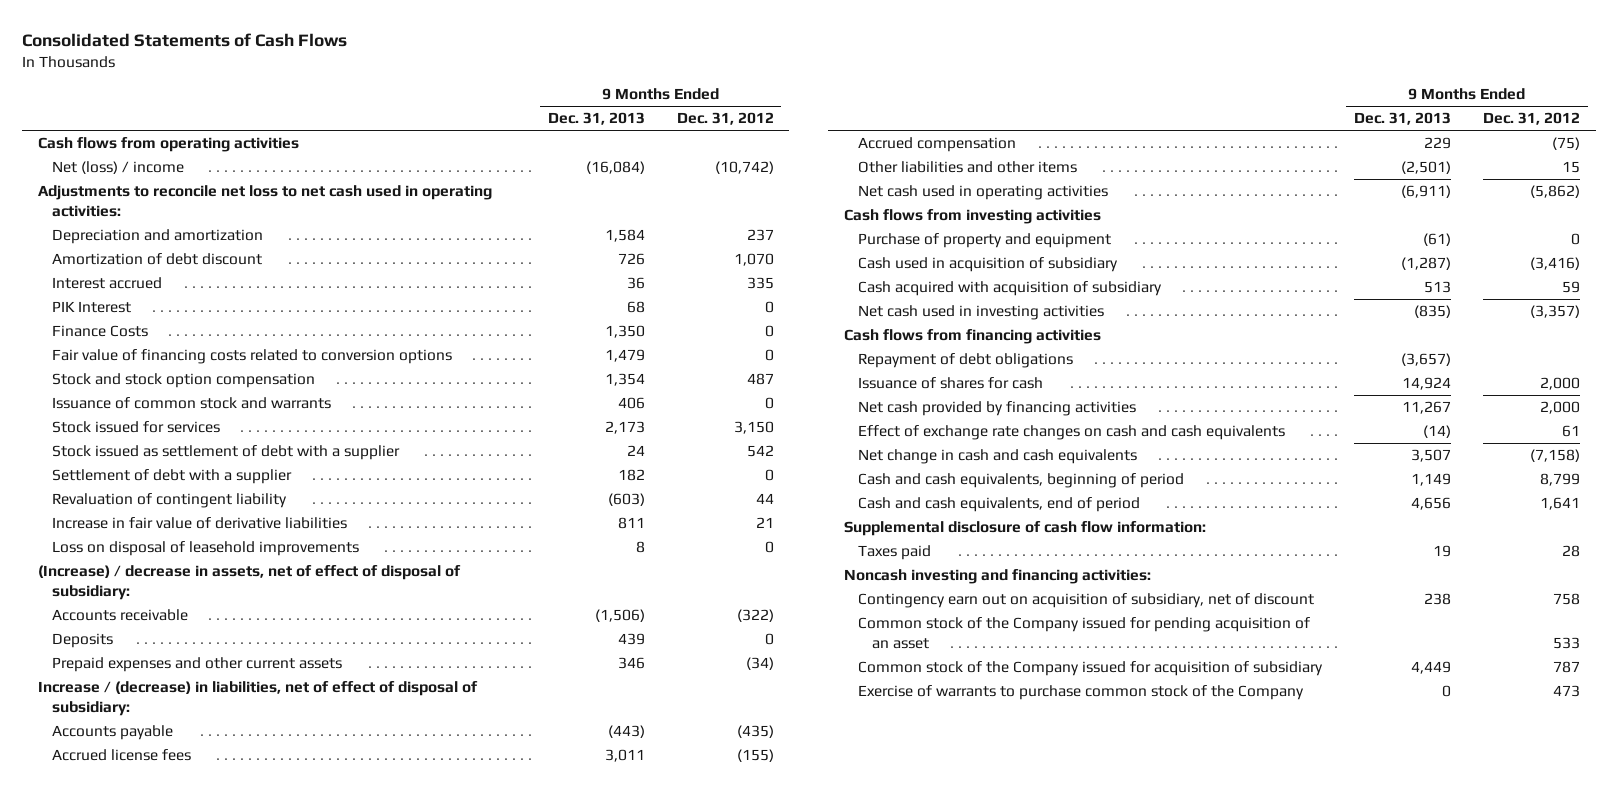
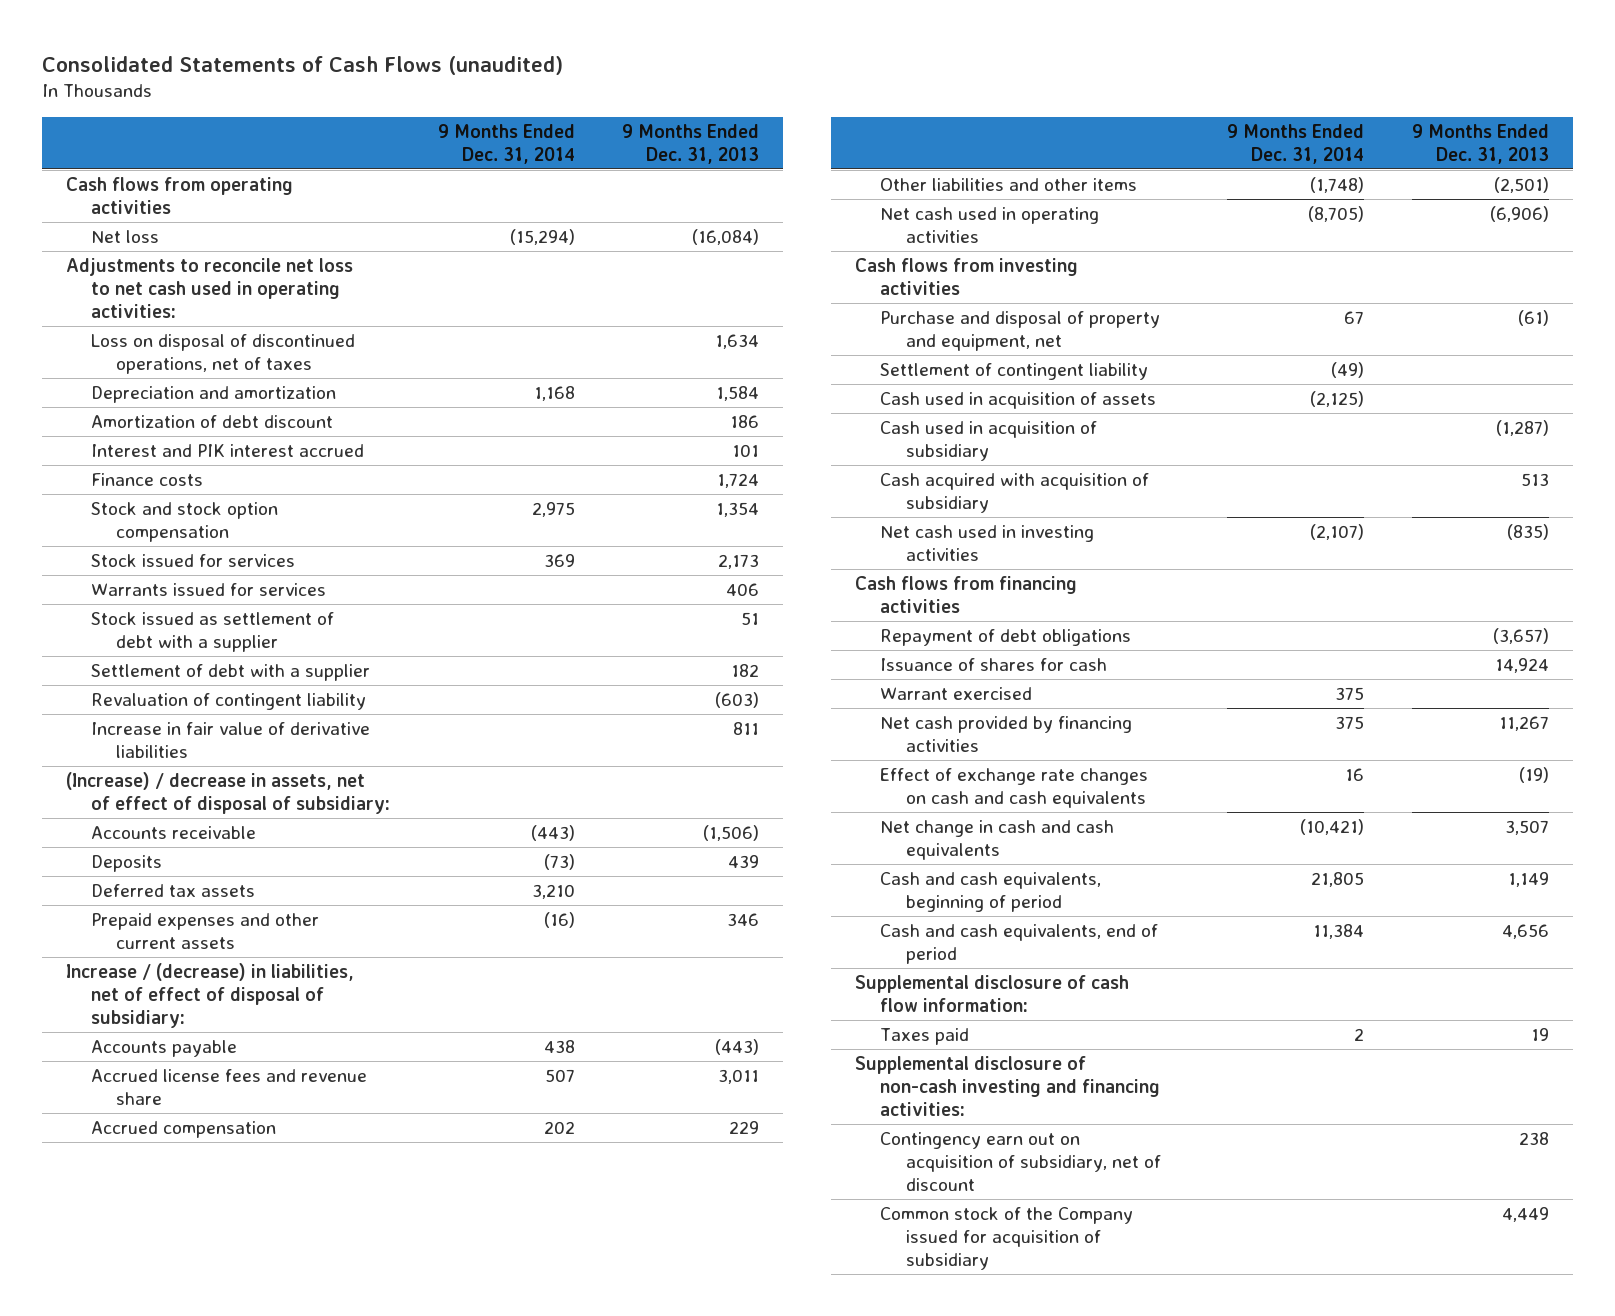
- Consolidated Statements of Cash Flows
+ Consolidated Statements of Cash Flows (unaudited)
- | 9 Months Ended Dec. 31, 2013 | 9 Months Ended Dec. 31, 2012
+ | 9 Months Ended Dec. 31, 2014 | 9 Months Ended Dec. 31, 2013
- Net (loss) / income | (16,084) | (10,742)
+ Net loss | (15,294) | (16,084)
+ Loss on disposal of discontinued operations, net of taxes | | 1,634
- Amortization of debt discount | 726 | 1,070
- Interest accrued | 36 | 335
- PIK Interest | 68 | 0
- Finance Costs | 1,350 | 0
- Fair value of financing costs related to conversion options | 1,479 | 0
+ Amortization of debt discount | | 186
+ Interest and PIK interest accrued | | 101
+ Finance costs | | 1,724
- Issuance of common stock and warrants | 406 | 0
- Stock issued as settlement of debt with a supplier | 24 | 542
+ Warrants issued for services | | 406
+ Stock issued as settlement of debt with a supplier | | 51
- Loss on disposal of leasehold improvements | 8 | 0
+ Deferred tax assets | 3,210 |
- Accrued license fees | 3,011 | (155)
+ Accrued license fees and revenue share | 507 | 3,011
- Net cash used in operating activities | (6,911) | (5,862)
+ Net cash used in operating activities | (8,705) | (6,906)
- Purchase of property and equipment | (61) | 0
+ Purchase and disposal of property and equipment, net | 67 | (61)
+ Settlement of contingent liability | (49) |
+ Cash used in acquisition of assets | (2,125) |
+ Warrant exercised | 375 |
- Effect of exchange rate changes on cash and cash equivalents | (14) | 61
+ Effect of exchange rate changes on cash and cash equivalents | 16 | (19)
- Noncash investing and financing activities:
+ Supplemental disclosure of non-cash investing and financing activities:
- Common stock of the Company issued for pending acquisition of an asset | | 533
- Exercise of warrants to purchase common stock of the Company | 0 | 473

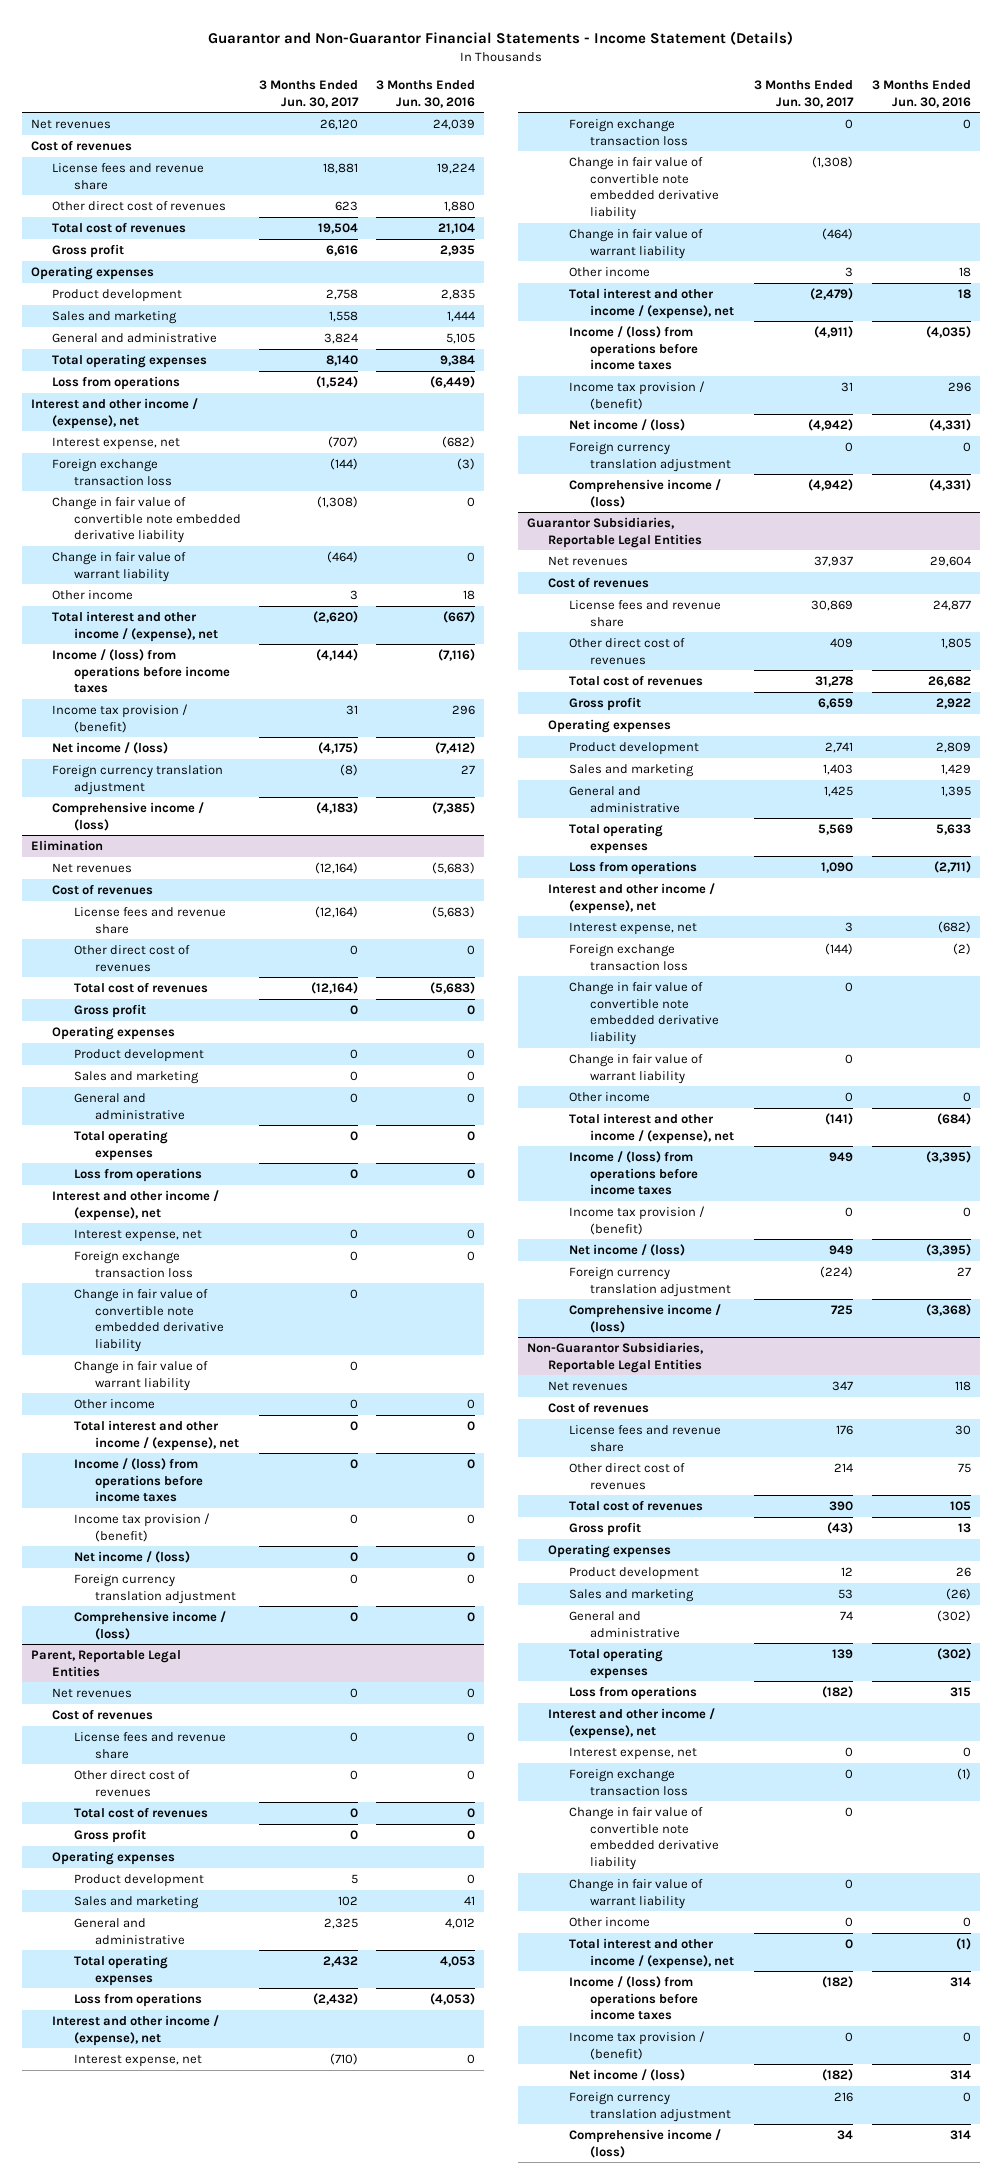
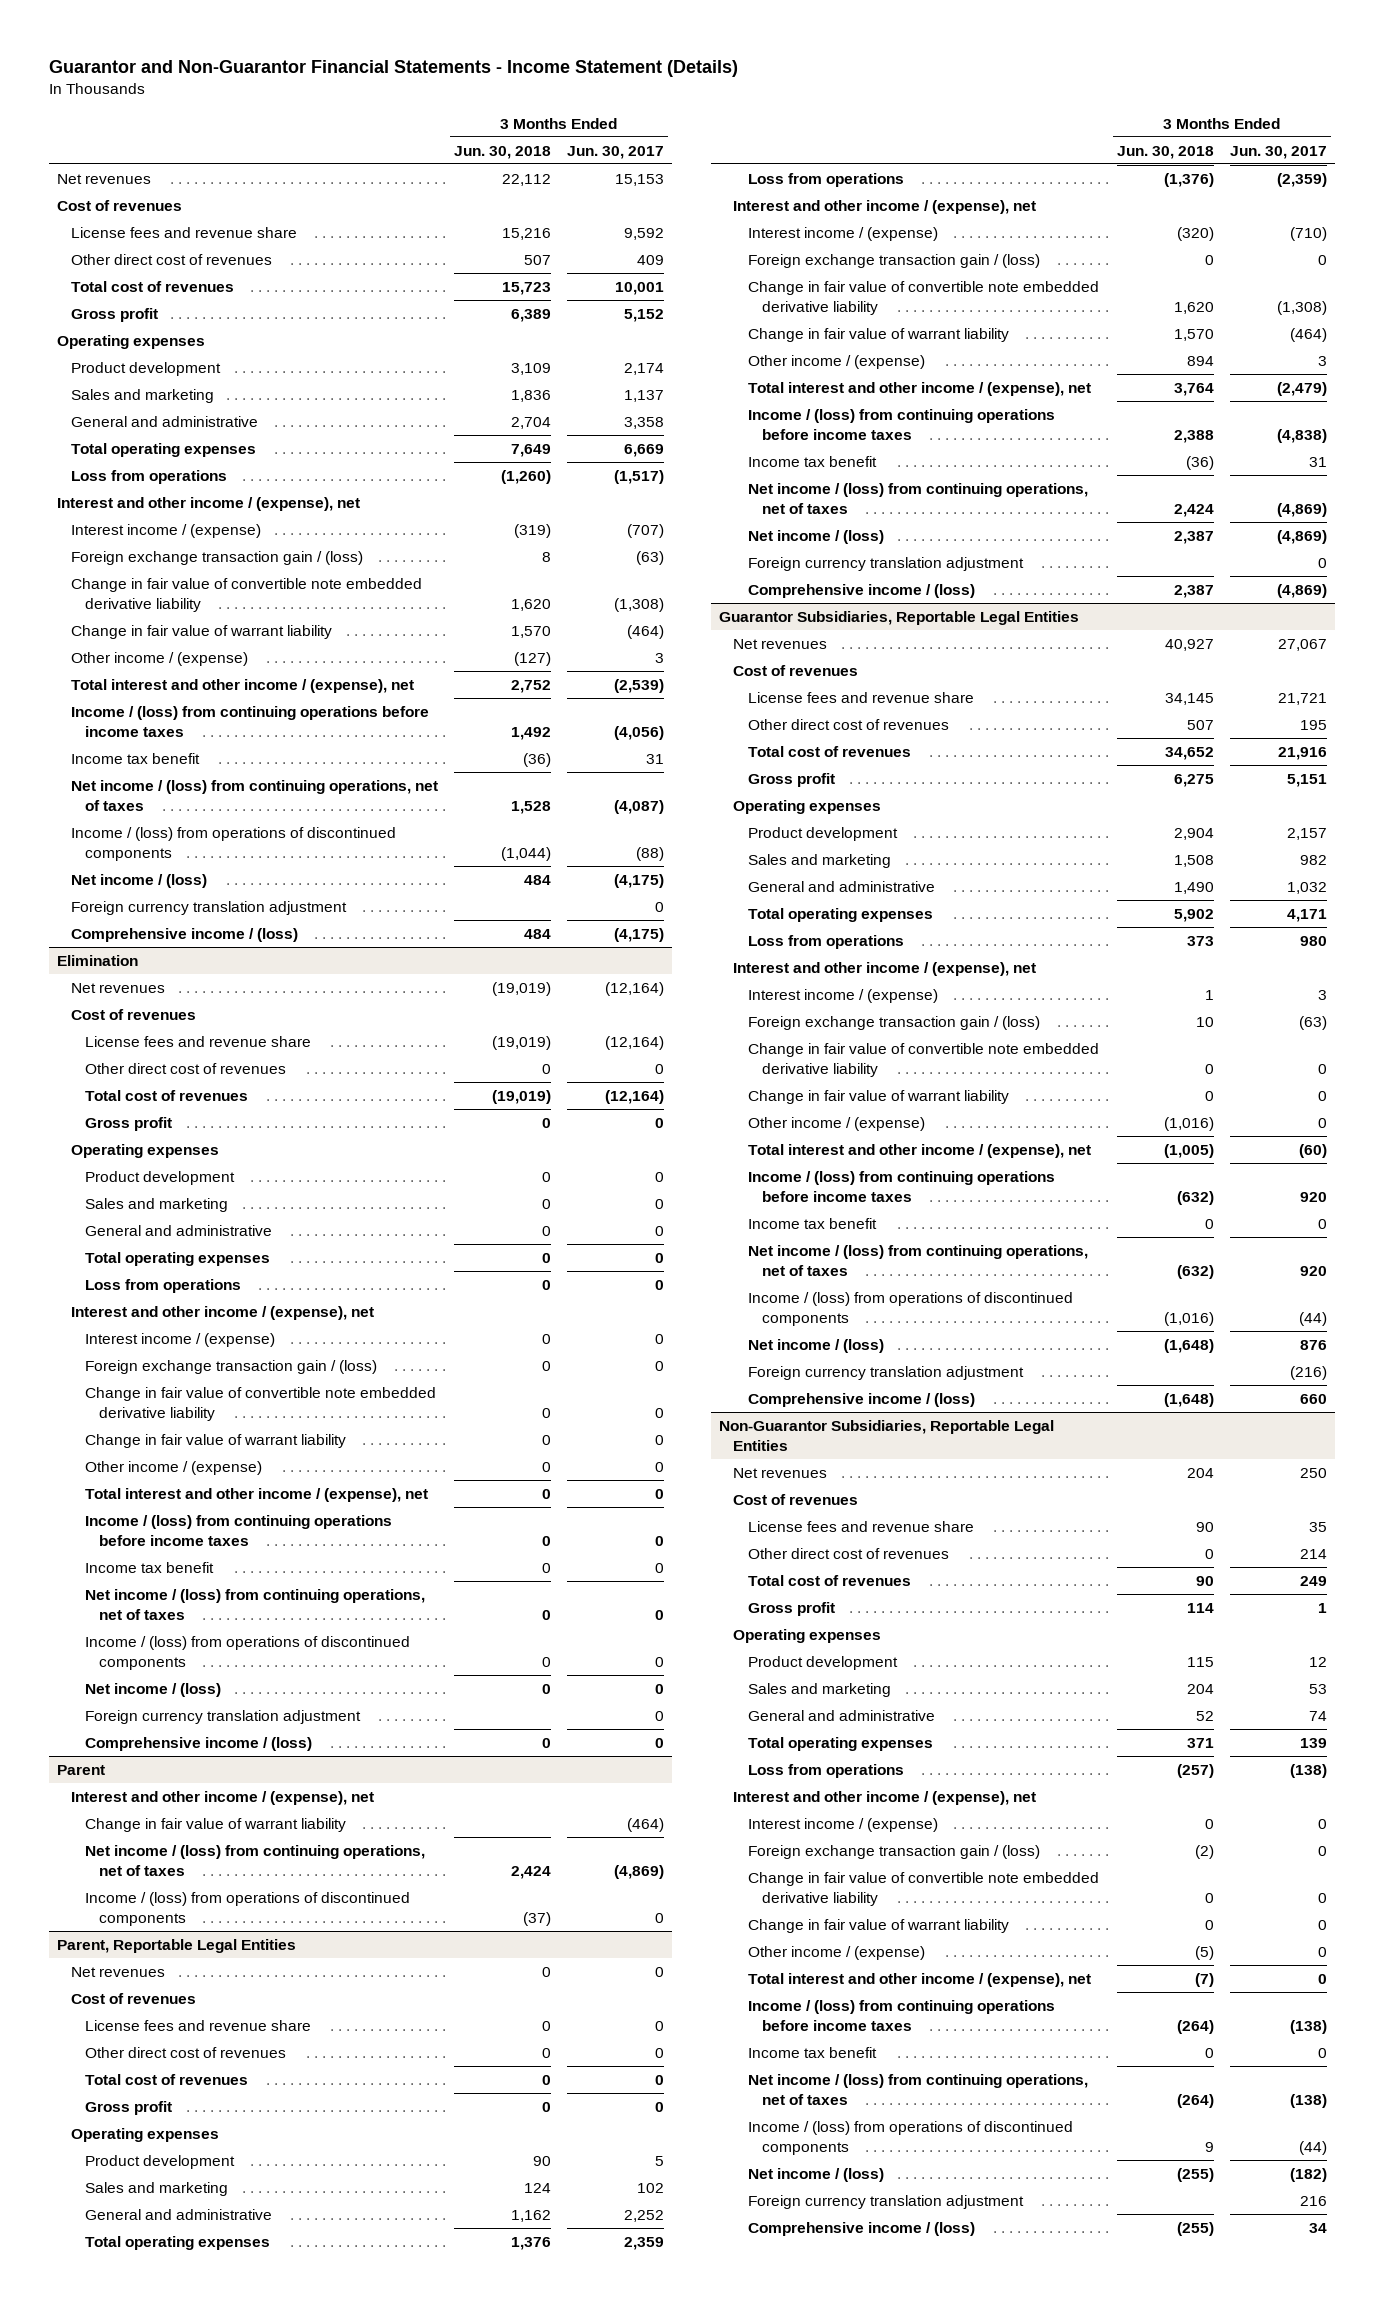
- | 3 Months Ended Jun. 30, 2017 | 3 Months Ended Jun. 30, 2016
+ | 3 Months Ended Jun. 30, 2018 | 3 Months Ended Jun. 30, 2017
- Net revenues | 26,120 | 24,039
+ Net revenues | 22,112 | 15,153
- License fees and revenue share | 18,881 | 19,224
- Other direct cost of revenues | 623 | 1,880
- Total cost of revenues | 19,504 | 21,104
- Gross profit | 6,616 | 2,935
+ License fees and revenue share | 15,216 | 9,592
+ Other direct cost of revenues | 507 | 409
+ Total cost of revenues | 15,723 | 10,001
+ Gross profit | 6,389 | 5,152
- Product development | 2,758 | 2,835
- Sales and marketing | 1,558 | 1,444
- General and administrative | 3,824 | 5,105
- Total operating expenses | 8,140 | 9,384
- Loss from operations | (1,524) | (6,449)
+ Product development | 3,109 | 2,174
+ Sales and marketing | 1,836 | 1,137
+ General and administrative | 2,704 | 3,358
+ Total operating expenses | 7,649 | 6,669
+ Loss from operations | (1,260) | (1,517)
- Interest expense, net | (707) | (682)
- Foreign exchange transaction loss | (144) | (3)
+ Interest income / (expense) | (319) | (707)
+ Foreign exchange transaction gain / (loss) | 8 | (63)
- Other income | 3 | 18
- Total interest and other income / (expense), net | (2,620) | (667)
- Income / (loss) from operations before income taxes | (4,144) | (7,116)
- Income tax provision / (benefit) | 31 | 296
+ Other income / (expense) | (127) | 3
+ Total interest and other income / (expense), net | 2,752 | (2,539)
+ Income / (loss) from continuing operations before income taxes | 1,492 | (4,056)
+ Income tax benefit | (36) | 31
+ Net income / (loss) from continuing operations, net of taxes | 1,528 | (4,087)
+ Income / (loss) from operations of discontinued components | (1,044) | (88)
- Foreign currency translation adjustment | (8) | 27
- Comprehensive income / (loss) | (4,183) | (7,385)
+ Foreign currency translation adjustment | | 0
+ Comprehensive income / (loss) | 484 | (4,175)
@ Elimination
- Interest expense, net | 0 | 0
- Foreign exchange transaction loss | 0 | 0
+ Interest income / (expense) | 0 | 0
+ Foreign exchange transaction gain / (loss) | 0 | 0
- Other income | 0 | 0
+ Other income / (expense) | 0 | 0
- Income / (loss) from operations before income taxes | 0 | 0
- Income tax provision / (benefit) | 0 | 0
+ Income / (loss) from continuing operations before income taxes | 0 | 0
+ Income tax benefit | 0 | 0
+ Net income / (loss) from continuing operations, net of taxes | 0 | 0
+ Income / (loss) from operations of discontinued components | 0 | 0
+ Parent
+ Interest and other income / (expense), net
+ Change in fair value of warrant liability | | (464)
+ Net income / (loss) from continuing operations, net of taxes | 2,424 | (4,869)
+ Income / (loss) from operations of discontinued components | (37) | 0
@ Parent, Reportable Legal Entities
- General and administrative | 2,325 | 4,012
- Total operating expenses | 2,432 | 4,053
- Loss from operations | (2,432) | (4,053)
+ General and administrative | 1,162 | 2,252
+ Total operating expenses | 1,376 | 2,359
+ Loss from operations | (1,376) | (2,359)
- Interest expense, net | (710) | 0
- Foreign exchange transaction loss | 0 | 0
+ Interest income / (expense) | (320) | (710)
+ Foreign exchange transaction gain / (loss) | 0 | 0
- Other income | 3 | 18
+ Other income / (expense) | 894 | 3
- Income / (loss) from operations before income taxes | (4,911) | (4,035)
- Income tax provision / (benefit) | 31 | 296
- Net income / (loss) | (4,942) | (4,331)
+ Income / (loss) from continuing operations before income taxes | 2,388 | (4,838)
+ Income tax benefit | (36) | 31
+ Net income / (loss) from continuing operations, net of taxes | 2,424 | (4,869)
+ Net income / (loss) | 2,387 | (4,869)
- Comprehensive income / (loss) | (4,942) | (4,331)
+ Comprehensive income / (loss) | 2,387 | (4,869)
@ Guarantor Subsidiaries, Reportable Legal Entities
- Net revenues | 37,937 | 29,604
+ Net revenues | 40,927 | 27,067
- License fees and revenue share | 30,869 | 24,877
- Other direct cost of revenues | 409 | 1,805
- Total cost of revenues | 31,278 | 26,682
- Gross profit | 6,659 | 2,922
+ License fees and revenue share | 34,145 | 21,721
+ Other direct cost of revenues | 507 | 195
+ Total cost of revenues | 34,652 | 21,916
+ Gross profit | 6,275 | 5,151
- Product development | 2,741 | 2,809
- Sales and marketing | 1,403 | 1,429
- General and administrative | 1,425 | 1,395
- Total operating expenses | 5,569 | 5,633
- Loss from operations | 1,090 | (2,711)
+ Product development | 2,904 | 2,157
+ Sales and marketing | 1,508 | 982
+ General and administrative | 1,490 | 1,032
+ Total operating expenses | 5,902 | 4,171
+ Loss from operations | 373 | 980
- Interest expense, net | 3 | (682)
- Foreign exchange transaction loss | (144) | (2)
+ Interest income / (expense) | 1 | 3
+ Foreign exchange transaction gain / (loss) | 10 | (63)
- Other income | 0 | 0
- Total interest and other income / (expense), net | (141) | (684)
- Income / (loss) from operations before income taxes | 949 | (3,395)
- Income tax provision / (benefit) | 0 | 0
- Net income / (loss) | 949 | (3,395)
- Foreign currency translation adjustment | (224) | 27
- Comprehensive income / (loss) | 725 | (3,368)
+ Other income / (expense) | (1,016) | 0
+ Total interest and other income / (expense), net | (1,005) | (60)
+ Income / (loss) from continuing operations before income taxes | (632) | 920
+ Income tax benefit | 0 | 0
+ Net income / (loss) from continuing operations, net of taxes | (632) | 920
+ Income / (loss) from operations of discontinued components | (1,016) | (44)
+ Net income / (loss) | (1,648) | 876
+ Foreign currency translation adjustment | | (216)
+ Comprehensive income / (loss) | (1,648) | 660
@ Non-Guarantor Subsidiaries, Reportable Legal Entities
- Net revenues | 347 | 118
+ Net revenues | 204 | 250
- License fees and revenue share | 176 | 30
+ License fees and revenue share | 90 | 35
- Total cost of revenues | 390 | 105
- Gross profit | (43) | 13
+ Total cost of revenues | 90 | 249
+ Gross profit | 114 | 1
- Loss from operations | (182) | 315
+ Loss from operations | (257) | (138)
- Interest expense, net | 0 | 0
- Foreign exchange transaction loss | 0 | (1)
+ Interest income / (expense) | 0 | 0
+ Foreign exchange transaction gain / (loss) | (2) | 0
- Other income | 0 | 0
+ Other income / (expense) | (5) | 0
- Income / (loss) from operations before income taxes | (182) | 314
- Income tax provision / (benefit) | 0 | 0
+ Income / (loss) from continuing operations before income taxes | (264) | (138)
+ Income tax benefit | 0 | 0
+ Net income / (loss) from continuing operations, net of taxes | (264) | (138)
+ Income / (loss) from operations of discontinued components | 9 | (44)

